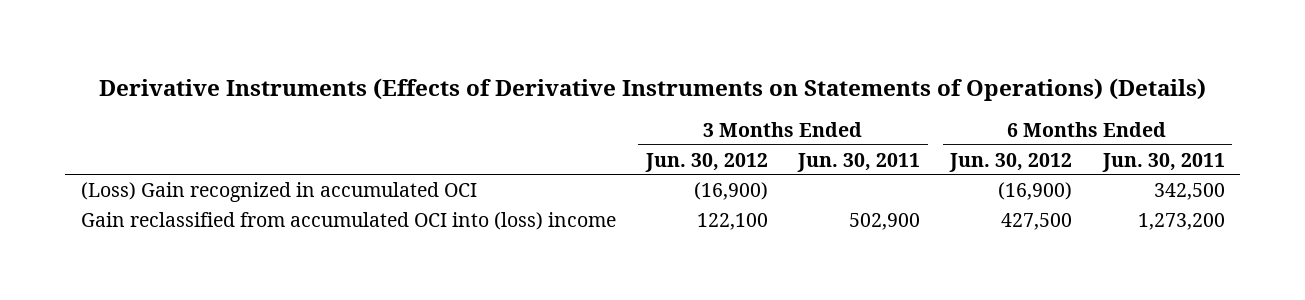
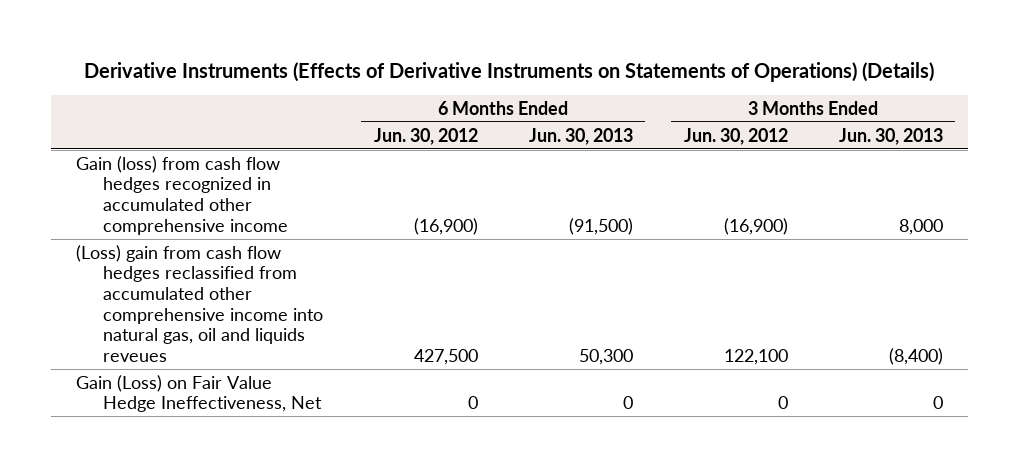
- | 3 Months Ended Jun. 30, 2012 | 3 Months Ended Jun. 30, 2011 | 6 Months Ended Jun. 30, 2012 | 6 Months Ended Jun. 30, 2011
+ | 6 Months Ended Jun. 30, 2012 | 6 Months Ended Jun. 30, 2013 | 3 Months Ended Jun. 30, 2012 | 3 Months Ended Jun. 30, 2013
- (Loss) Gain recognized in accumulated OCI | (16,900) | | (16,900) | 342,500
- Gain reclassified from accumulated OCI into (loss) income | 122,100 | 502,900 | 427,500 | 1,273,200
+ Gain (loss) from cash flow hedges recognized in accumulated other comprehensive income | (16,900) | (91,500) | (16,900) | 8,000
+ (Loss) gain from cash flow hedges reclassified from accumulated other comprehensive income into natural gas, oil and liquids reveues | 427,500 | 50,300 | 122,100 | (8,400)
+ Gain (Loss) on Fair Value Hedge Ineffectiveness, Net | 0 | 0 | 0 | 0

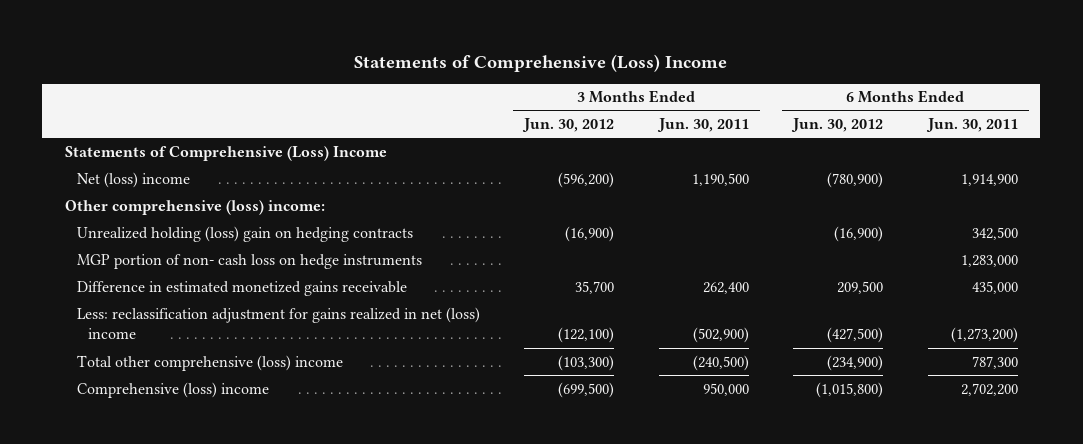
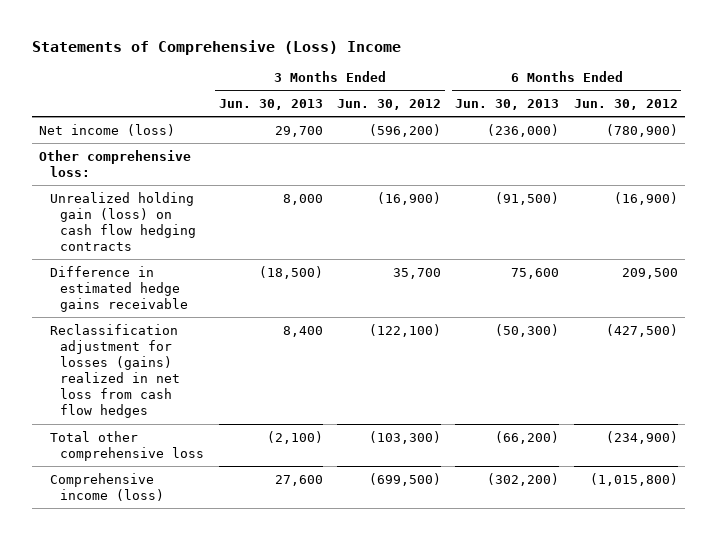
- | 3 Months Ended Jun. 30, 2012 | 3 Months Ended Jun. 30, 2011 | 6 Months Ended Jun. 30, 2012 | 6 Months Ended Jun. 30, 2011
+ | 3 Months Ended Jun. 30, 2013 | 3 Months Ended Jun. 30, 2012 | 6 Months Ended Jun. 30, 2013 | 6 Months Ended Jun. 30, 2012
- Statements of Comprehensive (Loss) Income
- Net (loss) income | (596,200) | 1,190,500 | (780,900) | 1,914,900
- Other comprehensive (loss) income:
- Unrealized holding (loss) gain on hedging contracts | (16,900) | | (16,900) | 342,500
- MGP portion of non- cash loss on hedge instruments | | | | 1,283,000
- Difference in estimated monetized gains receivable | 35,700 | 262,400 | 209,500 | 435,000
- Less: reclassification adjustment for gains realized in net (loss) income | (122,100) | (502,900) | (427,500) | (1,273,200)
- Total other comprehensive (loss) income | (103,300) | (240,500) | (234,900) | 787,300
- Comprehensive (loss) income | (699,500) | 950,000 | (1,015,800) | 2,702,200
+ Net income (loss) | 29,700 | (596,200) | (236,000) | (780,900)
+ Other comprehensive loss:
+ Unrealized holding gain (loss) on cash flow hedging contracts | 8,000 | (16,900) | (91,500) | (16,900)
+ Difference in estimated hedge gains receivable | (18,500) | 35,700 | 75,600 | 209,500
+ Reclassification adjustment for losses (gains) realized in net loss from cash flow hedges | 8,400 | (122,100) | (50,300) | (427,500)
+ Total other comprehensive loss | (2,100) | (103,300) | (66,200) | (234,900)
+ Comprehensive income (loss) | 27,600 | (699,500) | (302,200) | (1,015,800)

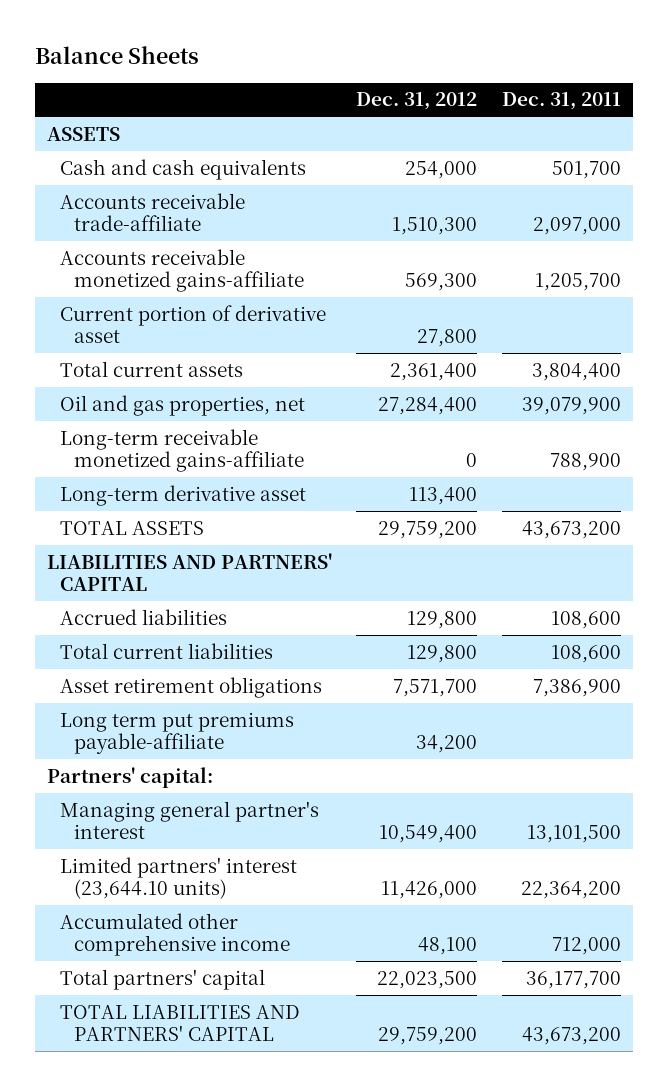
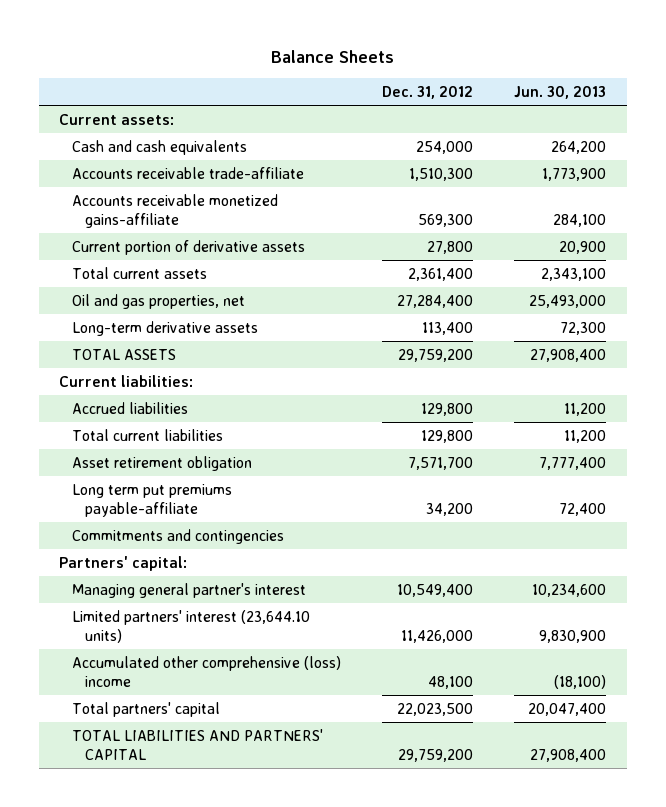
- | Dec. 31, 2012 | Dec. 31, 2011
+ | Dec. 31, 2012 | Jun. 30, 2013
- ASSETS
+ Current assets:
- Current portion of derivative asset | 27,800 |
+ Current portion of derivative assets | 27,800 | 20,900
- Long-term receivable monetized gains-affiliate | 0 | 788,900
- Long-term derivative asset | 113,400 |
+ Long-term derivative assets | 113,400 | 72,300
- LIABILITIES AND PARTNERS' CAPITAL
+ Current liabilities:
- Asset retirement obligations | 7,571,700 | 7,386,900
+ Asset retirement obligation | 7,571,700 | 7,777,400
+ Commitments and contingencies
- Accumulated other comprehensive income | 48,100 | 712,000
+ Accumulated other comprehensive (loss) income | 48,100 | (18,100)

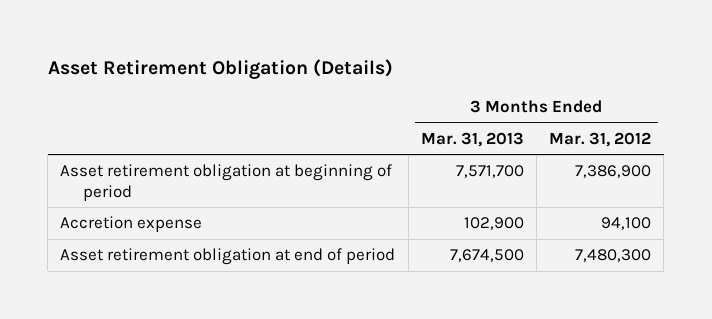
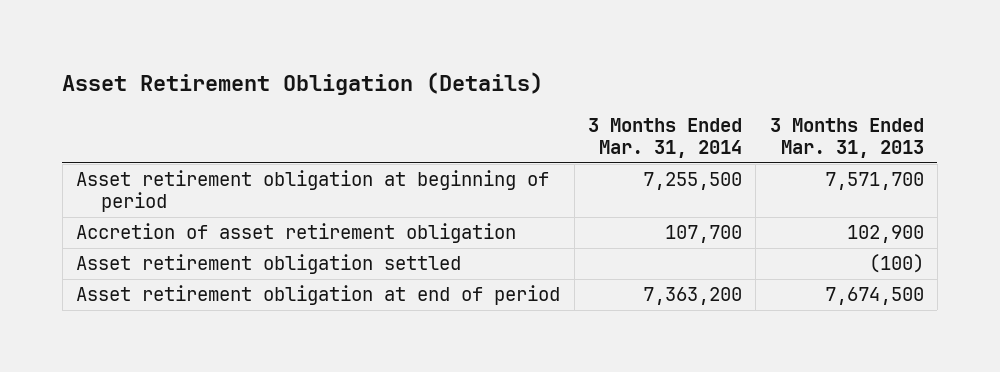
- | 3 Months Ended Mar. 31, 2013 | 3 Months Ended Mar. 31, 2012
+ | 3 Months Ended Mar. 31, 2014 | 3 Months Ended Mar. 31, 2013
- Accretion expense | 102,900 | 94,100
+ Accretion of asset retirement obligation | 107,700 | 102,900
+ Asset retirement obligation settled | | (100)

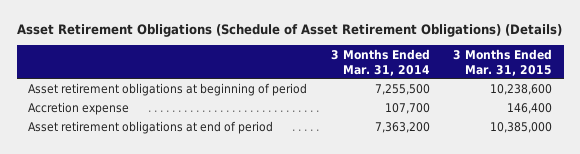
- Asset Retirement Obligation (Details)
+ Asset Retirement Obligations (Schedule of Asset Retirement Obligations) (Details)
- | 3 Months Ended Mar. 31, 2014 | 3 Months Ended Mar. 31, 2013
+ | 3 Months Ended Mar. 31, 2014 | 3 Months Ended Mar. 31, 2015
- Asset retirement obligation at beginning of period | 7,255,500 | 7,571,700
- Accretion of asset retirement obligation | 107,700 | 102,900
- Asset retirement obligation settled | | (100)
- Asset retirement obligation at end of period | 7,363,200 | 7,674,500
+ Asset retirement obligations at beginning of period | 7,255,500 | 10,238,600
+ Accretion expense | 107,700 | 146,400
+ Asset retirement obligations at end of period | 7,363,200 | 10,385,000

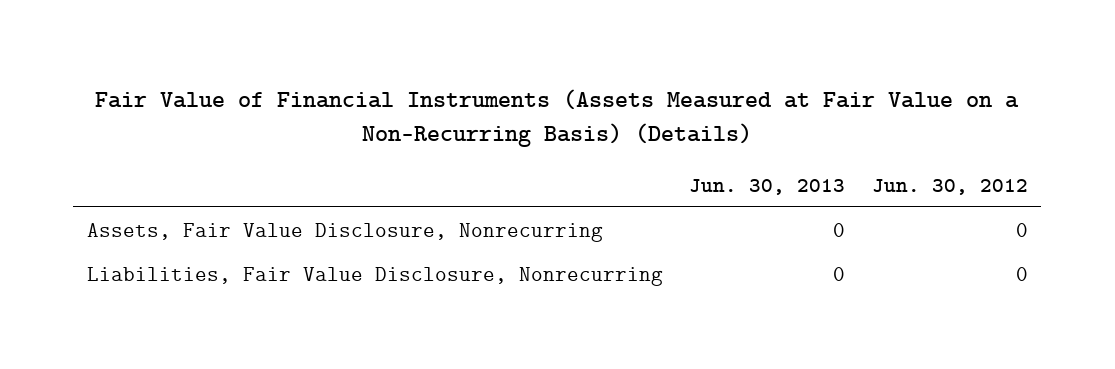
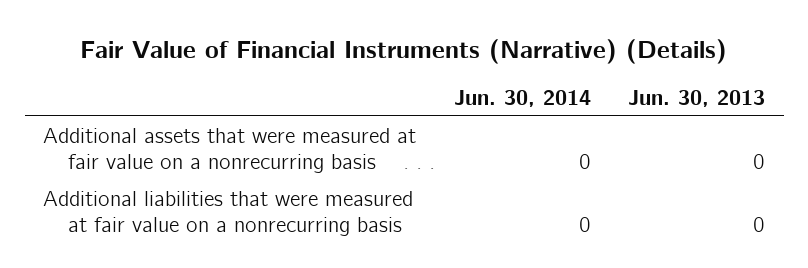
- Fair Value of Financial Instruments (Assets Measured at Fair Value on a Non-Recurring Basis) (Details)
+ Fair Value of Financial Instruments (Narrative) (Details)
- | Jun. 30, 2013 | Jun. 30, 2012
+ | Jun. 30, 2014 | Jun. 30, 2013
- Assets, Fair Value Disclosure, Nonrecurring | 0 | 0
- Liabilities, Fair Value Disclosure, Nonrecurring | 0 | 0
+ Additional assets that were measured at fair value on a nonrecurring basis | 0 | 0
+ Additional liabilities that were measured at fair value on a nonrecurring basis | 0 | 0

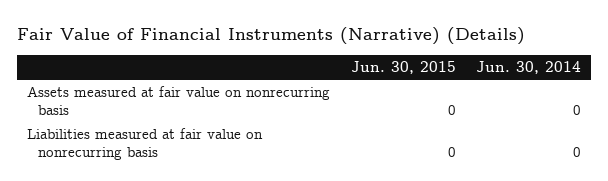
- | Jun. 30, 2014 | Jun. 30, 2013
+ | Jun. 30, 2015 | Jun. 30, 2014
- Additional assets that were measured at fair value on a nonrecurring basis | 0 | 0
- Additional liabilities that were measured at fair value on a nonrecurring basis | 0 | 0
+ Assets measured at fair value on nonrecurring basis | 0 | 0
+ Liabilities measured at fair value on nonrecurring basis | 0 | 0

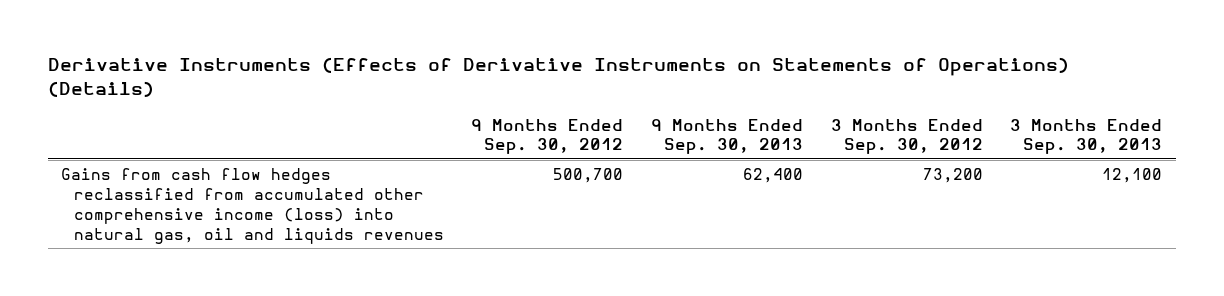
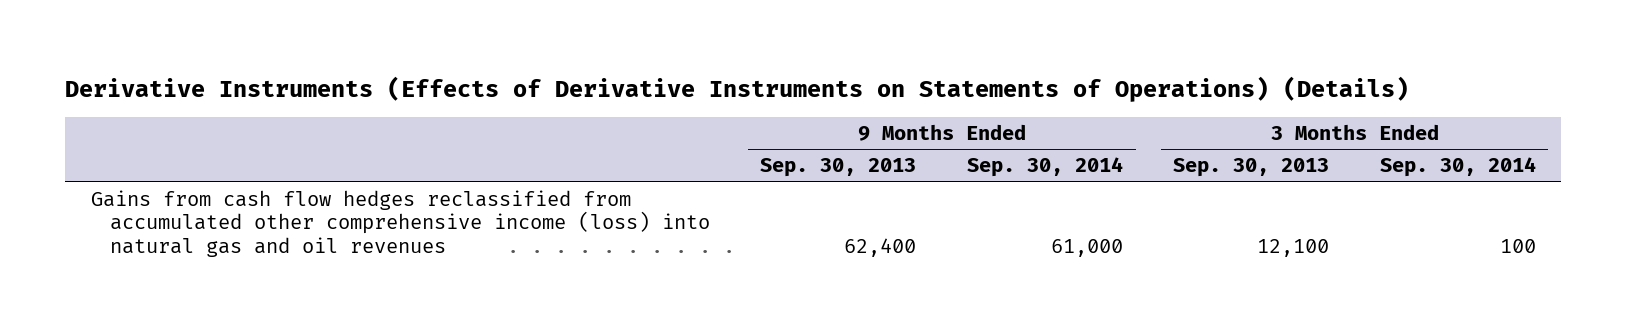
- | 9 Months Ended Sep. 30, 2012 | 9 Months Ended Sep. 30, 2013 | 3 Months Ended Sep. 30, 2012 | 3 Months Ended Sep. 30, 2013
+ | 9 Months Ended Sep. 30, 2013 | 9 Months Ended Sep. 30, 2014 | 3 Months Ended Sep. 30, 2013 | 3 Months Ended Sep. 30, 2014
- Gains from cash flow hedges reclassified from accumulated other comprehensive income (loss) into natural gas, oil and liquids revenues | 500,700 | 62,400 | 73,200 | 12,100
+ Gains from cash flow hedges reclassified from accumulated other comprehensive income (loss) into natural gas and oil revenues | 62,400 | 61,000 | 12,100 | 100

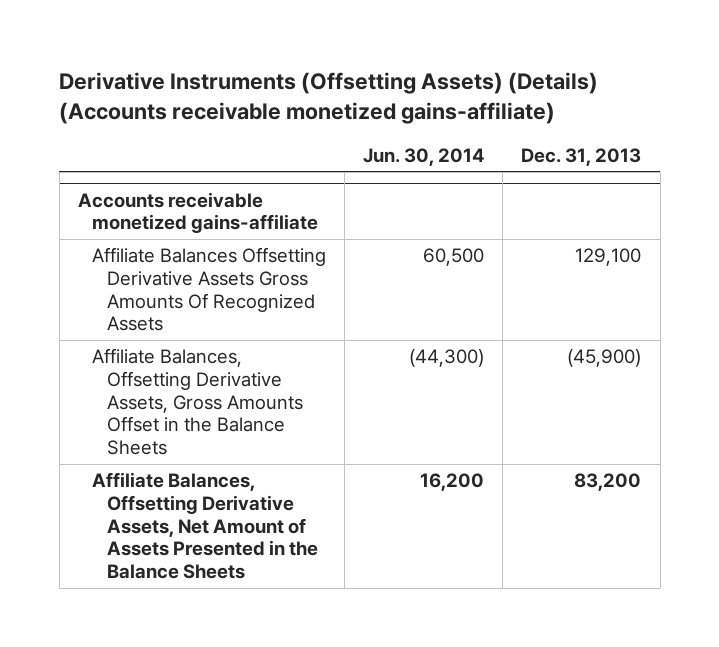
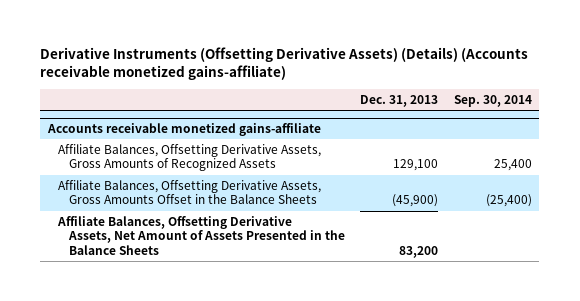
- Derivative Instruments (Offsetting Assets) (Details) (Accounts receivable monetized gains-affiliate)
+ Derivative Instruments (Offsetting Derivative Assets) (Details) (Accounts receivable monetized gains-affiliate)
- | Jun. 30, 2014 | Dec. 31, 2013
+ | Dec. 31, 2013 | Sep. 30, 2014
@ Accounts receivable monetized gains-affiliate
- Affiliate Balances Offsetting Derivative Assets Gross Amounts Of Recognized Assets | 60,500 | 129,100
+ Affiliate Balances, Offsetting Derivative Assets, Gross Amounts of Recognized Assets | 129,100 | 25,400

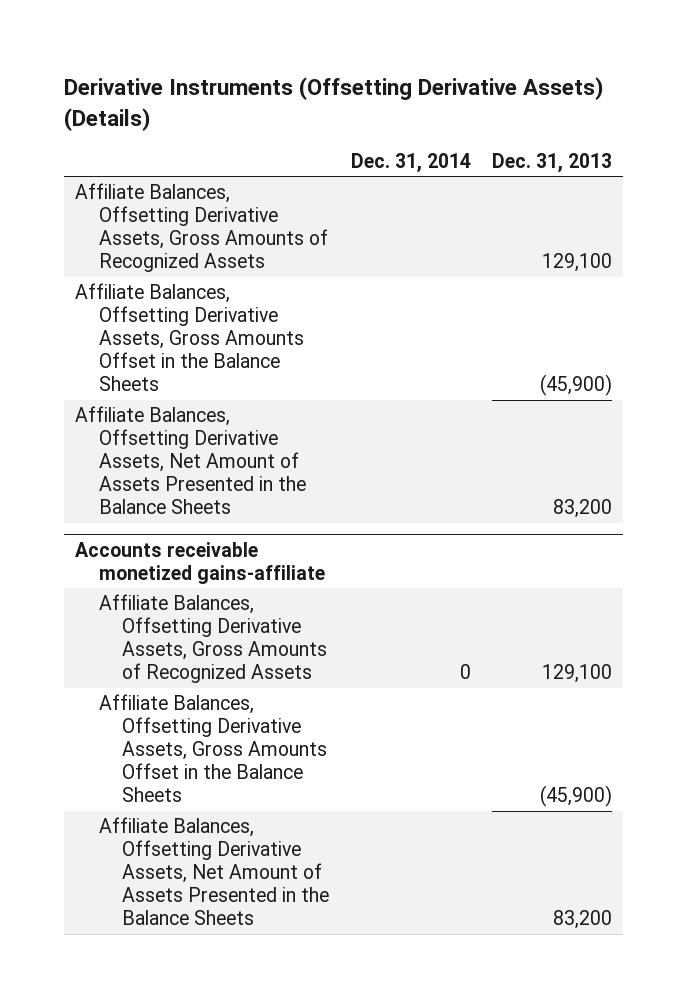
- Derivative Instruments (Offsetting Derivative Assets) (Details) (Accounts receivable monetized gains-affiliate)
+ Derivative Instruments (Offsetting Derivative Assets) (Details)
- | Dec. 31, 2013 | Sep. 30, 2014
+ | Dec. 31, 2014 | Dec. 31, 2013
+ Affiliate Balances, Offsetting Derivative Assets, Gross Amounts of Recognized Assets | | 129,100
+ Affiliate Balances, Offsetting Derivative Assets, Gross Amounts Offset in the Balance Sheets | | (45,900)
+ Affiliate Balances, Offsetting Derivative Assets, Net Amount of Assets Presented in the Balance Sheets | | 83,200

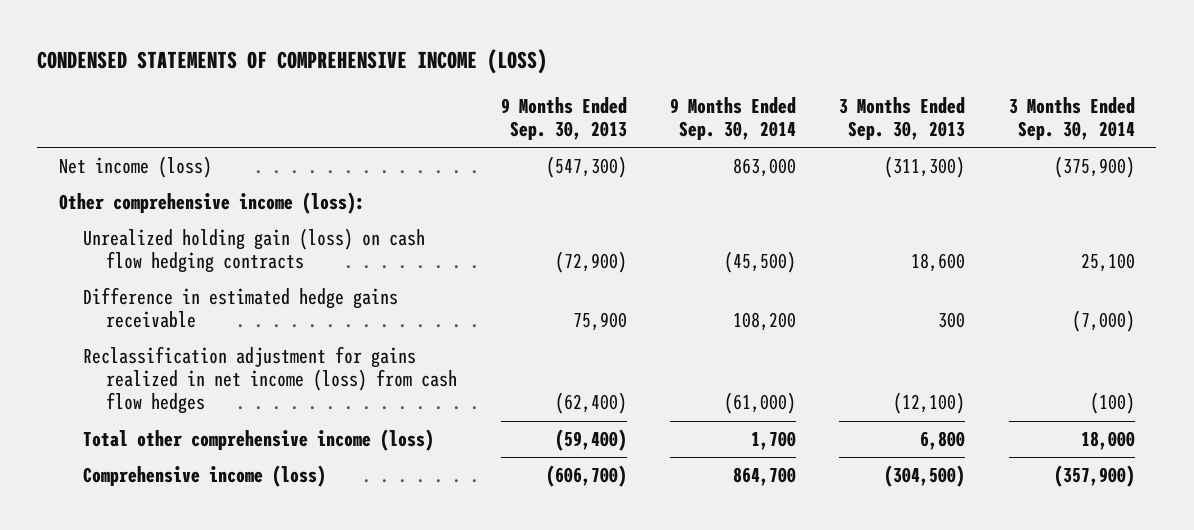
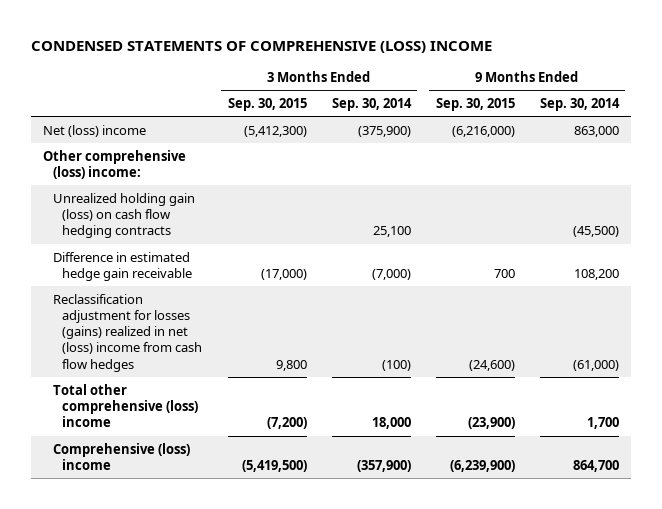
- CONDENSED STATEMENTS OF COMPREHENSIVE INCOME (LOSS)
+ CONDENSED STATEMENTS OF COMPREHENSIVE (LOSS) INCOME
- | 9 Months Ended Sep. 30, 2013 | 9 Months Ended Sep. 30, 2014 | 3 Months Ended Sep. 30, 2013 | 3 Months Ended Sep. 30, 2014
+ | 3 Months Ended Sep. 30, 2015 | 3 Months Ended Sep. 30, 2014 | 9 Months Ended Sep. 30, 2015 | 9 Months Ended Sep. 30, 2014
- Net income (loss) | (547,300) | 863,000 | (311,300) | (375,900)
- Other comprehensive income (loss):
+ Net (loss) income | (5,412,300) | (375,900) | (6,216,000) | 863,000
+ Other comprehensive (loss) income:
- Difference in estimated hedge gains receivable | 75,900 | 108,200 | 300 | (7,000)
- Reclassification adjustment for gains realized in net income (loss) from cash flow hedges | (62,400) | (61,000) | (12,100) | (100)
- Total other comprehensive income (loss) | (59,400) | 1,700 | 6,800 | 18,000
- Comprehensive income (loss) | (606,700) | 864,700 | (304,500) | (357,900)
+ Difference in estimated hedge gain receivable | (17,000) | (7,000) | 700 | 108,200
+ Reclassification adjustment for losses (gains) realized in net (loss) income from cash flow hedges | 9,800 | (100) | (24,600) | (61,000)
+ Total other comprehensive (loss) income | (7,200) | 18,000 | (23,900) | 1,700
+ Comprehensive (loss) income | (5,419,500) | (357,900) | (6,239,900) | 864,700

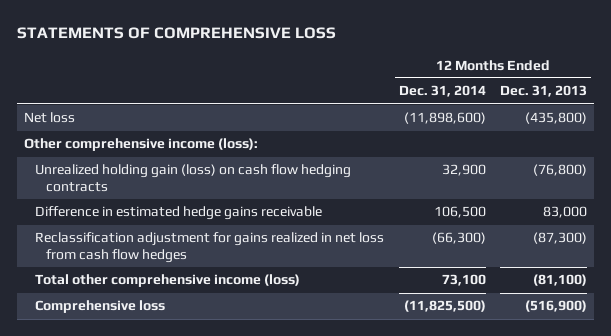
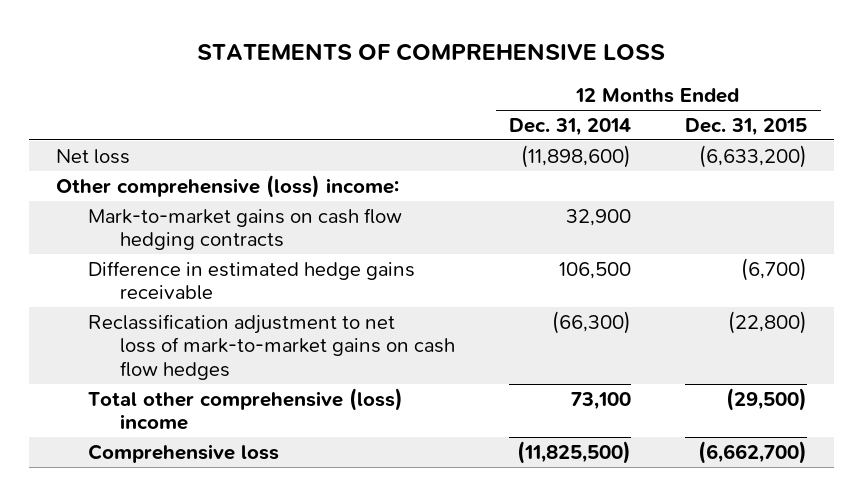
- | 12 Months Ended Dec. 31, 2014 | 12 Months Ended Dec. 31, 2013
+ | 12 Months Ended Dec. 31, 2014 | 12 Months Ended Dec. 31, 2015
- Other comprehensive income (loss):
- Unrealized holding gain (loss) on cash flow hedging contracts | 32,900 | (76,800)
+ Other comprehensive (loss) income:
+ Mark-to-market gains on cash flow hedging contracts | 32,900 |
- Reclassification adjustment for gains realized in net loss from cash flow hedges | (66,300) | (87,300)
- Total other comprehensive income (loss) | 73,100 | (81,100)
+ Reclassification adjustment to net loss of mark-to-market gains on cash flow hedges | (66,300) | (22,800)
+ Total other comprehensive (loss) income | 73,100 | (29,500)

